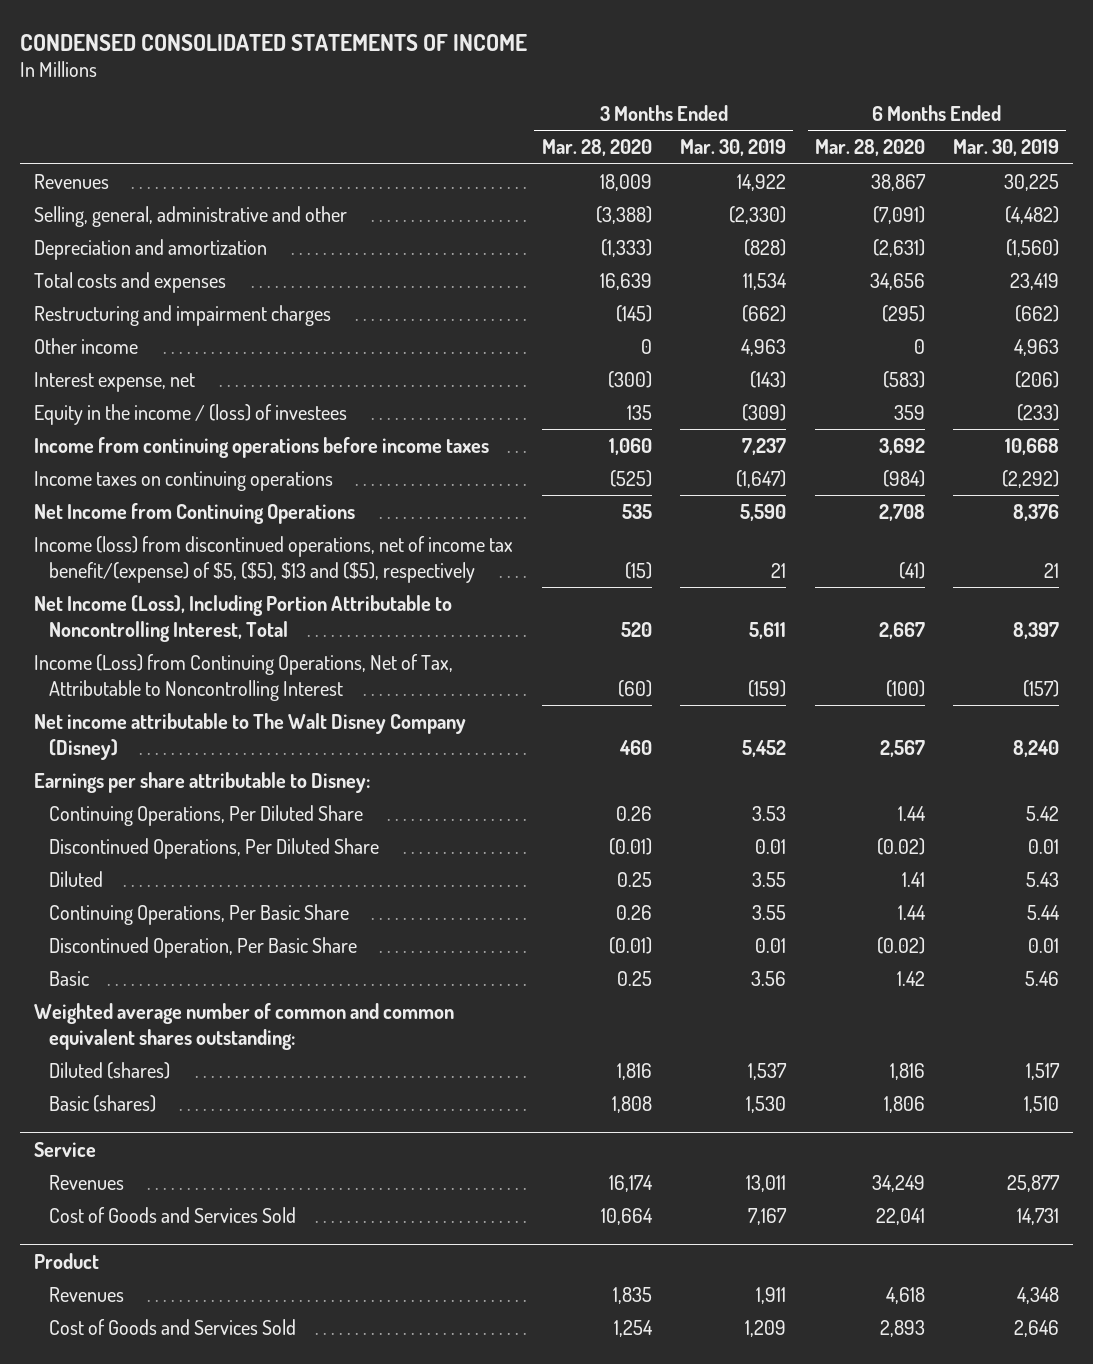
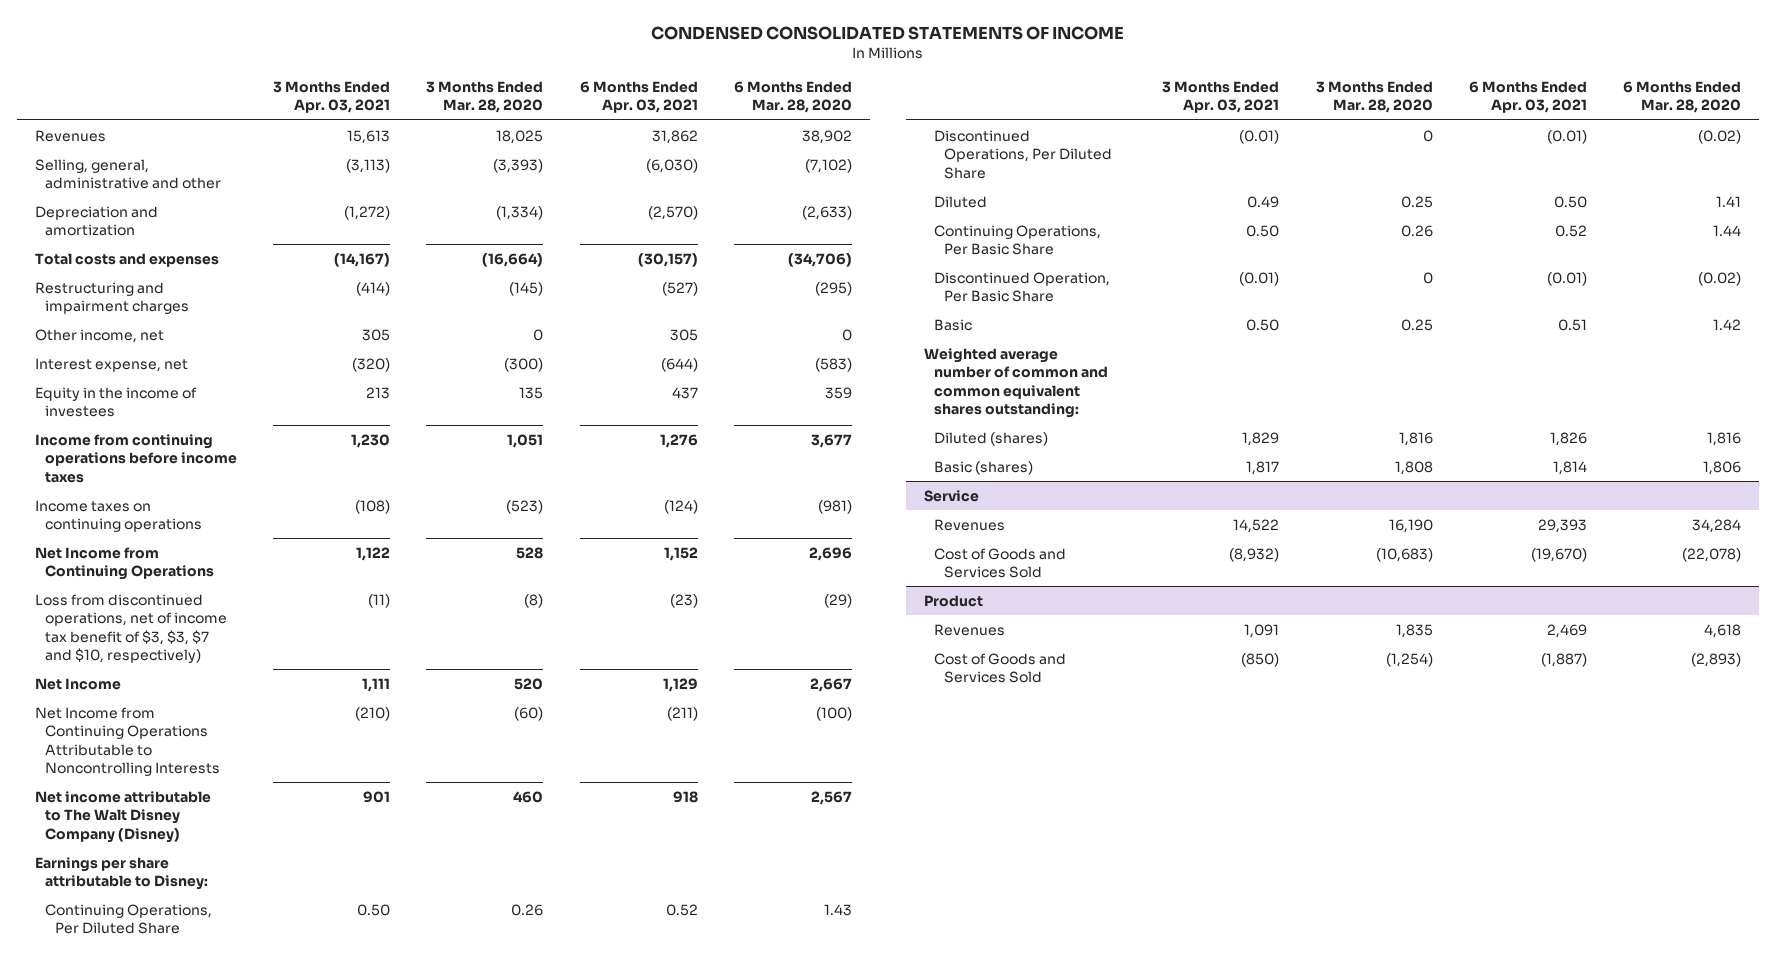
- | 3 Months Ended Mar. 28, 2020 | 3 Months Ended Mar. 30, 2019 | 6 Months Ended Mar. 28, 2020 | 6 Months Ended Mar. 30, 2019
+ | 3 Months Ended Apr. 03, 2021 | 3 Months Ended Mar. 28, 2020 | 6 Months Ended Apr. 03, 2021 | 6 Months Ended Mar. 28, 2020
- Revenues | 18,009 | 14,922 | 38,867 | 30,225
- Selling, general, administrative and other | (3,388) | (2,330) | (7,091) | (4,482)
- Depreciation and amortization | (1,333) | (828) | (2,631) | (1,560)
- Total costs and expenses | 16,639 | 11,534 | 34,656 | 23,419
+ Revenues | 15,613 | 18,025 | 31,862 | 38,902
+ Selling, general, administrative and other | (3,113) | (3,393) | (6,030) | (7,102)
+ Depreciation and amortization | (1,272) | (1,334) | (2,570) | (2,633)
+ Total costs and expenses | (14,167) | (16,664) | (30,157) | (34,706)
- Other income | 0 | 4,963 | 0 | 4,963
+ Other income, net | 305 | 0 | 305 | 0
- Equity in the income / (loss) of investees | 135 | (309) | 359 | (233)
- Income from continuing operations before income taxes | 1,060 | 7,237 | 3,692 | 10,668
- Income taxes on continuing operations | (525) | (1,647) | (984) | (2,292)
- Net Income from Continuing Operations | 535 | 5,590 | 2,708 | 8,376
- Income (loss) from discontinued operations, net of income tax benefit/(expense) of $5, ($5), $13 and ($5), respectively | (15) | 21 | (41) | 21
- Net Income (Loss), Including Portion Attributable to Noncontrolling Interest, Total | 520 | 5,611 | 2,667 | 8,397
- Income (Loss) from Continuing Operations, Net of Tax, Attributable to Noncontrolling Interest | (60) | (159) | (100) | (157)
+ Equity in the income of investees | 213 | 135 | 437 | 359
+ Income from continuing operations before income taxes | 1,230 | 1,051 | 1,276 | 3,677
+ Income taxes on continuing operations | (108) | (523) | (124) | (981)
+ Net Income from Continuing Operations | 1,122 | 528 | 1,152 | 2,696
+ Loss from discontinued operations, net of income tax benefit of $3, $3, $7 and $10, respectively) | (11) | (8) | (23) | (29)
+ Net Income | 1,111 | 520 | 1,129 | 2,667
+ Net Income from Continuing Operations Attributable to Noncontrolling Interests | (210) | (60) | (211) | (100)
- Continuing Operations, Per Diluted Share | 0.26 | 3.53 | 1.44 | 5.42
- Discontinued Operations, Per Diluted Share | (0.01) | 0.01 | (0.02) | 0.01
+ Continuing Operations, Per Diluted Share | 0.50 | 0.26 | 0.52 | 1.43
+ Discontinued Operations, Per Diluted Share | (0.01) | 0 | (0.01) | (0.02)
- Discontinued Operation, Per Basic Share | (0.01) | 0.01 | (0.02) | 0.01
+ Discontinued Operation, Per Basic Share | (0.01) | 0 | (0.01) | (0.02)
@ Service
- Revenues | 16,174 | 13,011 | 34,249 | 25,877
- Cost of Goods and Services Sold | 10,664 | 7,167 | 22,041 | 14,731
+ Revenues | 14,522 | 16,190 | 29,393 | 34,284
+ Cost of Goods and Services Sold | (8,932) | (10,683) | (19,670) | (22,078)
@ Product
- Cost of Goods and Services Sold | 1,254 | 1,209 | 2,893 | 2,646
+ Cost of Goods and Services Sold | (850) | (1,254) | (1,887) | (2,893)

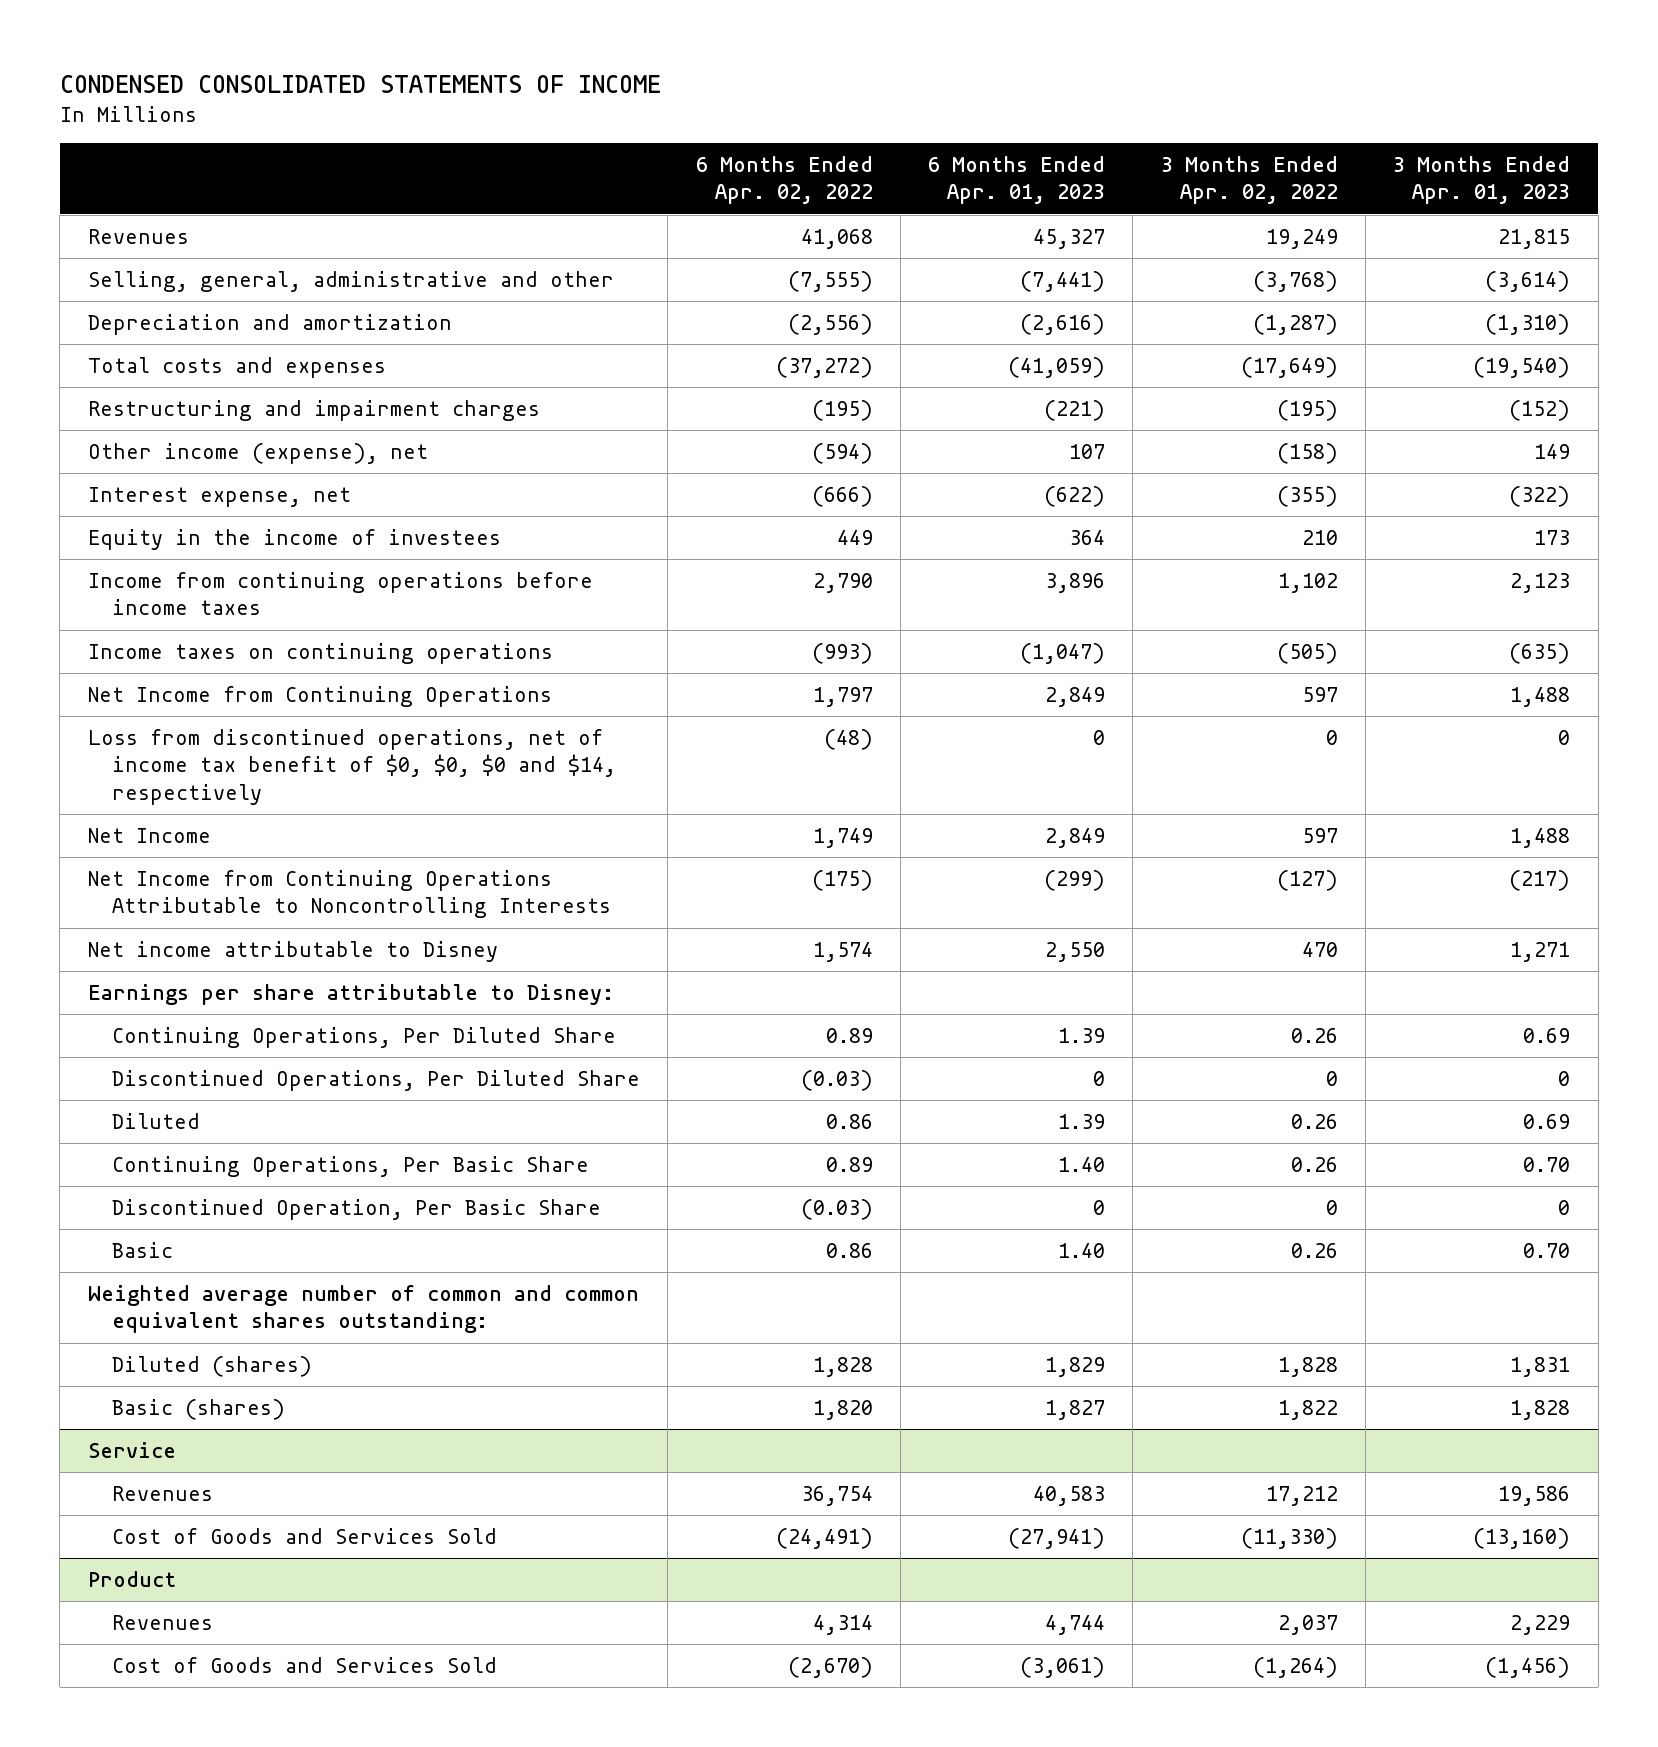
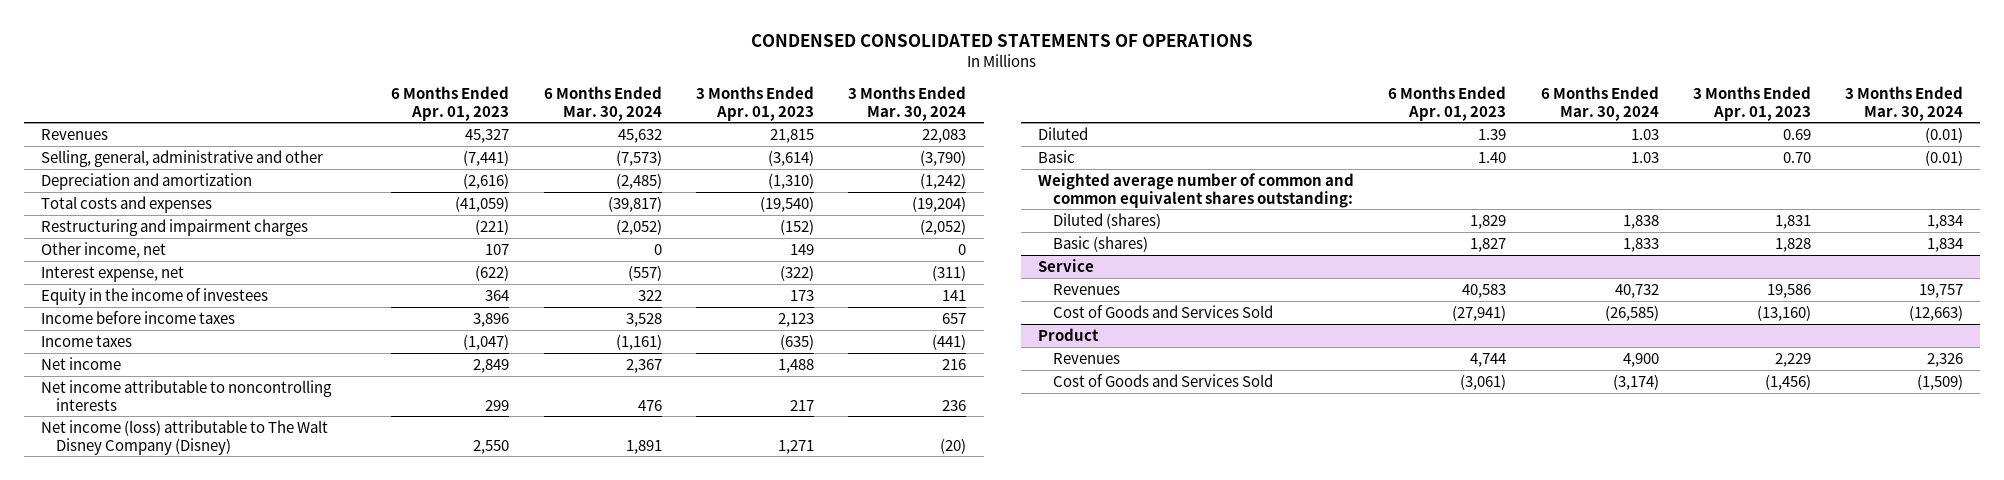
- CONDENSED CONSOLIDATED STATEMENTS OF INCOME
+ CONDENSED CONSOLIDATED STATEMENTS OF OPERATIONS
- | 6 Months Ended Apr. 02, 2022 | 6 Months Ended Apr. 01, 2023 | 3 Months Ended Apr. 02, 2022 | 3 Months Ended Apr. 01, 2023
+ | 6 Months Ended Apr. 01, 2023 | 6 Months Ended Mar. 30, 2024 | 3 Months Ended Apr. 01, 2023 | 3 Months Ended Mar. 30, 2024
- Other income (expense), net | (594) | 107 | (158) | 149
+ Other income, net | 107 | 0 | 149 | 0
- Income from continuing operations before income taxes | 2,790 | 3,896 | 1,102 | 2,123
- Income taxes on continuing operations | (993) | (1,047) | (505) | (635)
- Net Income from Continuing Operations | 1,797 | 2,849 | 597 | 1,488
- Loss from discontinued operations, net of income tax benefit of $0, $0, $0 and $14, respectively | (48) | 0 | 0 | 0
- Net Income | 1,749 | 2,849 | 597 | 1,488
- Net Income from Continuing Operations Attributable to Noncontrolling Interests | (175) | (299) | (127) | (217)
- Net income attributable to Disney | 1,574 | 2,550 | 470 | 1,271
- Earnings per share attributable to Disney:
- Continuing Operations, Per Diluted Share | 0.89 | 1.39 | 0.26 | 0.69
- Discontinued Operations, Per Diluted Share | (0.03) | 0 | 0 | 0
+ Income before income taxes | 3,896 | 3,528 | 2,123 | 657
+ Income taxes | (1,047) | (1,161) | (635) | (441)
+ Net income | 2,849 | 2,367 | 1,488 | 216
+ Net income attributable to noncontrolling interests | 299 | 476 | 217 | 236
+ Net income (loss) attributable to The Walt Disney Company (Disney) | 2,550 | 1,891 | 1,271 | (20)
- Continuing Operations, Per Basic Share | 0.89 | 1.40 | 0.26 | 0.70
- Discontinued Operation, Per Basic Share | (0.03) | 0 | 0 | 0

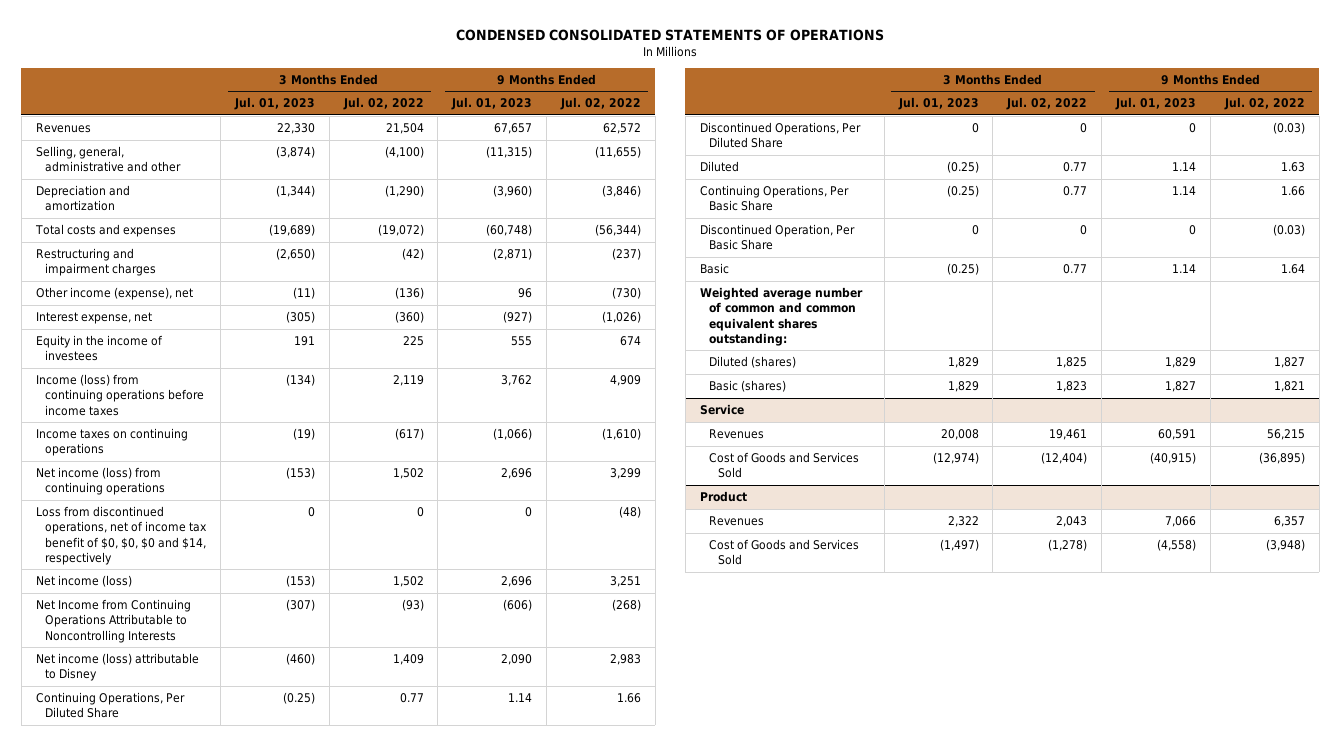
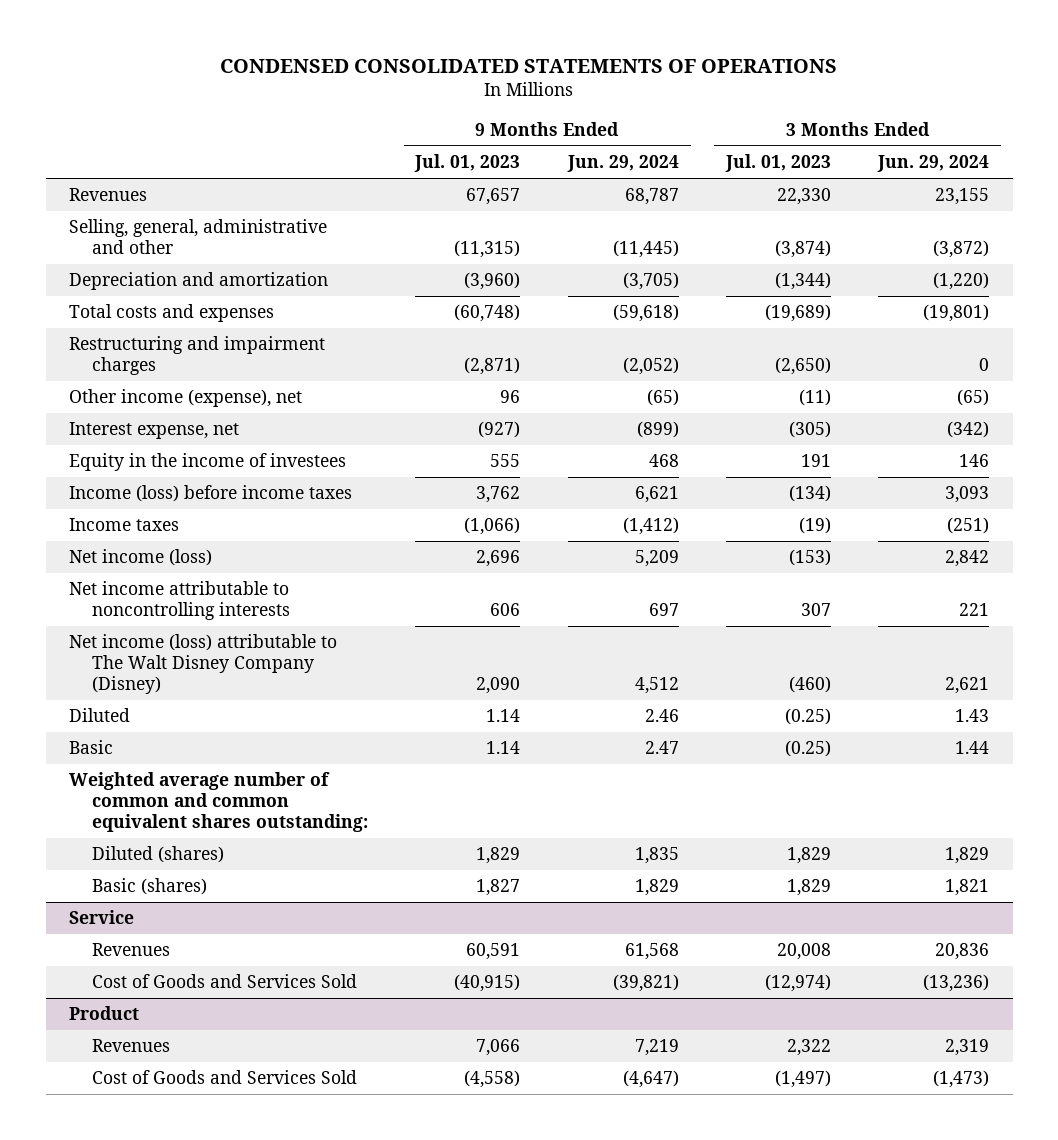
- | 3 Months Ended Jul. 01, 2023 | 3 Months Ended Jul. 02, 2022 | 9 Months Ended Jul. 01, 2023 | 9 Months Ended Jul. 02, 2022
+ | 9 Months Ended Jul. 01, 2023 | 9 Months Ended Jun. 29, 2024 | 3 Months Ended Jul. 01, 2023 | 3 Months Ended Jun. 29, 2024
- Income (loss) from continuing operations before income taxes | (134) | 2,119 | 3,762 | 4,909
- Income taxes on continuing operations | (19) | (617) | (1,066) | (1,610)
- Net income (loss) from continuing operations | (153) | 1,502 | 2,696 | 3,299
- Loss from discontinued operations, net of income tax benefit of $0, $0, $0 and $14, respectively | 0 | 0 | 0 | (48)
+ Income (loss) before income taxes | 3,762 | 6,621 | (134) | 3,093
+ Income taxes | (1,066) | (1,412) | (19) | (251)
- Net Income from Continuing Operations Attributable to Noncontrolling Interests | (307) | (93) | (606) | (268)
- Net income (loss) attributable to Disney | (460) | 1,409 | 2,090 | 2,983
- Continuing Operations, Per Diluted Share | (0.25) | 0.77 | 1.14 | 1.66
- Discontinued Operations, Per Diluted Share | 0 | 0 | 0 | (0.03)
+ Net income attributable to noncontrolling interests | 606 | 697 | 307 | 221
+ Net income (loss) attributable to The Walt Disney Company (Disney) | 2,090 | 4,512 | (460) | 2,621
- Continuing Operations, Per Basic Share | (0.25) | 0.77 | 1.14 | 1.66
- Discontinued Operation, Per Basic Share | 0 | 0 | 0 | (0.03)

